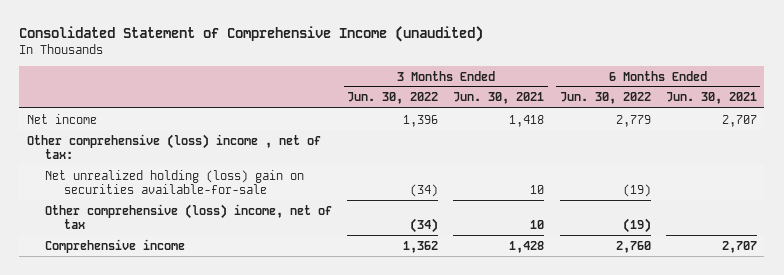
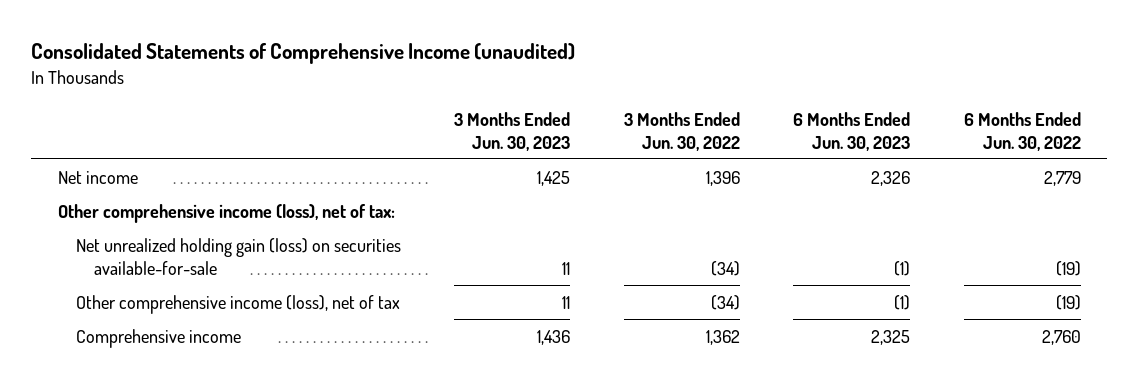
- Consolidated Statement of Comprehensive Income (unaudited)
+ Consolidated Statements of Comprehensive Income (unaudited)
- | 3 Months Ended Jun. 30, 2022 | 3 Months Ended Jun. 30, 2021 | 6 Months Ended Jun. 30, 2022 | 6 Months Ended Jun. 30, 2021
+ | 3 Months Ended Jun. 30, 2023 | 3 Months Ended Jun. 30, 2022 | 6 Months Ended Jun. 30, 2023 | 6 Months Ended Jun. 30, 2022
- Other comprehensive (loss) income , net of tax:
- Net unrealized holding (loss) gain on securities available-for-sale | (34) | 10 | (19) |
- Other comprehensive (loss) income, net of tax | (34) | 10 | (19) |
+ Other comprehensive income (loss), net of tax:
+ Net unrealized holding gain (loss) on securities available-for-sale | 11 | (34) | (1) | (19)
+ Other comprehensive income (loss), net of tax | 11 | (34) | (1) | (19)

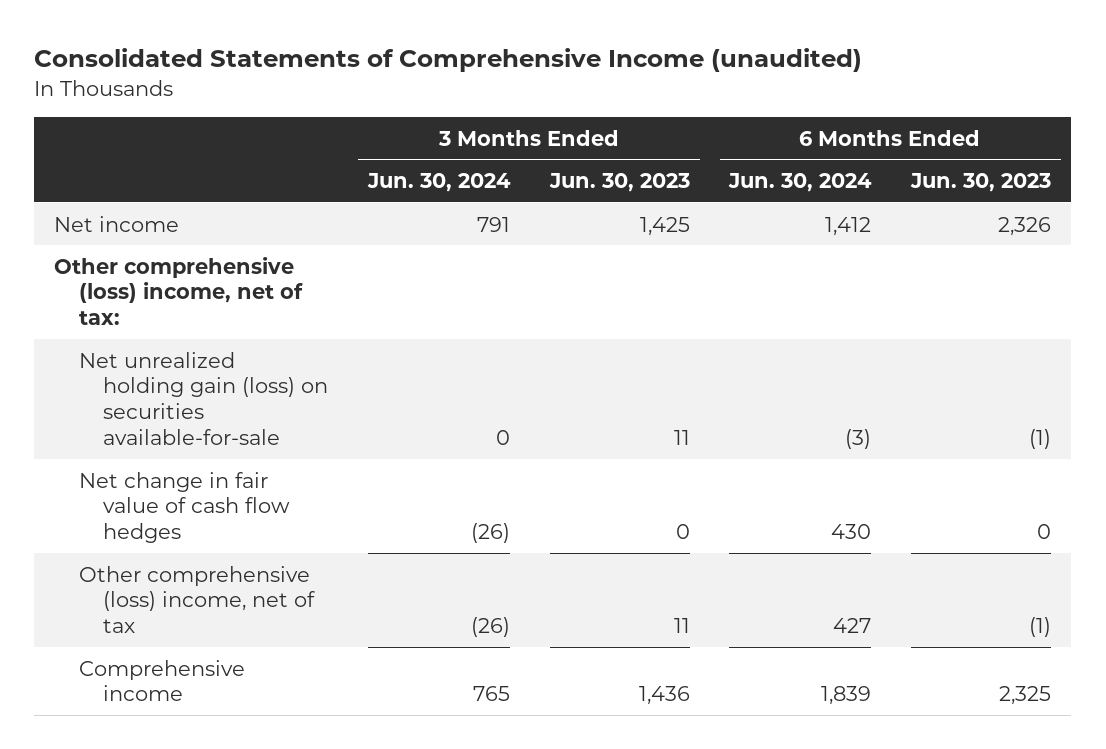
- | 3 Months Ended Jun. 30, 2023 | 3 Months Ended Jun. 30, 2022 | 6 Months Ended Jun. 30, 2023 | 6 Months Ended Jun. 30, 2022
+ | 3 Months Ended Jun. 30, 2024 | 3 Months Ended Jun. 30, 2023 | 6 Months Ended Jun. 30, 2024 | 6 Months Ended Jun. 30, 2023
- Other comprehensive income (loss), net of tax:
+ Other comprehensive (loss) income, net of tax:
- Other comprehensive income (loss), net of tax | 11 | (34) | (1) | (19)
+ Net change in fair value of cash flow hedges | (26) | 0 | 430 | 0
+ Other comprehensive (loss) income, net of tax | (26) | 11 | 427 | (1)

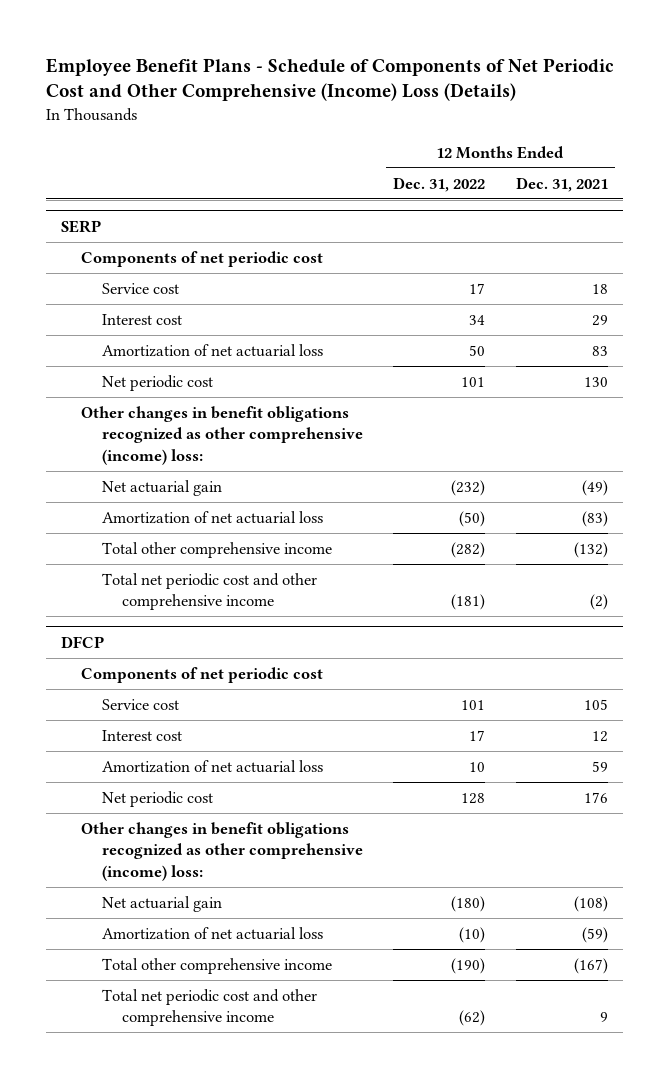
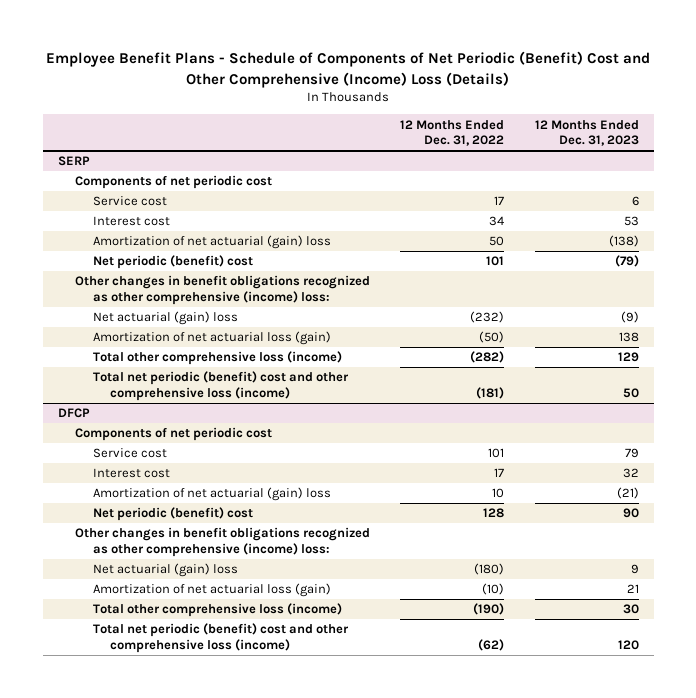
- Employee Benefit Plans - Schedule of Components of Net Periodic Cost and Other Comprehensive (Income) Loss (Details)
+ Employee Benefit Plans - Schedule of Components of Net Periodic (Benefit) Cost and Other Comprehensive (Income) Loss (Details)
- | 12 Months Ended Dec. 31, 2022 | 12 Months Ended Dec. 31, 2021
+ | 12 Months Ended Dec. 31, 2022 | 12 Months Ended Dec. 31, 2023
@ SERP
- Amortization of net actuarial loss | 50 | 83
- Net periodic cost | 101 | 130
+ Amortization of net actuarial (gain) loss | 50 | (138)
+ Net periodic (benefit) cost | 101 | (79)
- Net actuarial gain | (232) | (49)
- Amortization of net actuarial loss | (50) | (83)
- Total other comprehensive income | (282) | (132)
- Total net periodic cost and other comprehensive income | (181) | (2)
+ Net actuarial (gain) loss | (232) | (9)
+ Amortization of net actuarial loss (gain) | (50) | 138
+ Total other comprehensive loss (income) | (282) | 129
+ Total net periodic (benefit) cost and other comprehensive loss (income) | (181) | 50
@ DFCP
- Amortization of net actuarial loss | 10 | 59
- Net periodic cost | 128 | 176
+ Amortization of net actuarial (gain) loss | 10 | (21)
+ Net periodic (benefit) cost | 128 | 90
- Net actuarial gain | (180) | (108)
- Amortization of net actuarial loss | (10) | (59)
- Total other comprehensive income | (190) | (167)
- Total net periodic cost and other comprehensive income | (62) | 9
+ Net actuarial (gain) loss | (180) | 9
+ Amortization of net actuarial loss (gain) | (10) | 21
+ Total other comprehensive loss (income) | (190) | 30
+ Total net periodic (benefit) cost and other comprehensive loss (income) | (62) | 120

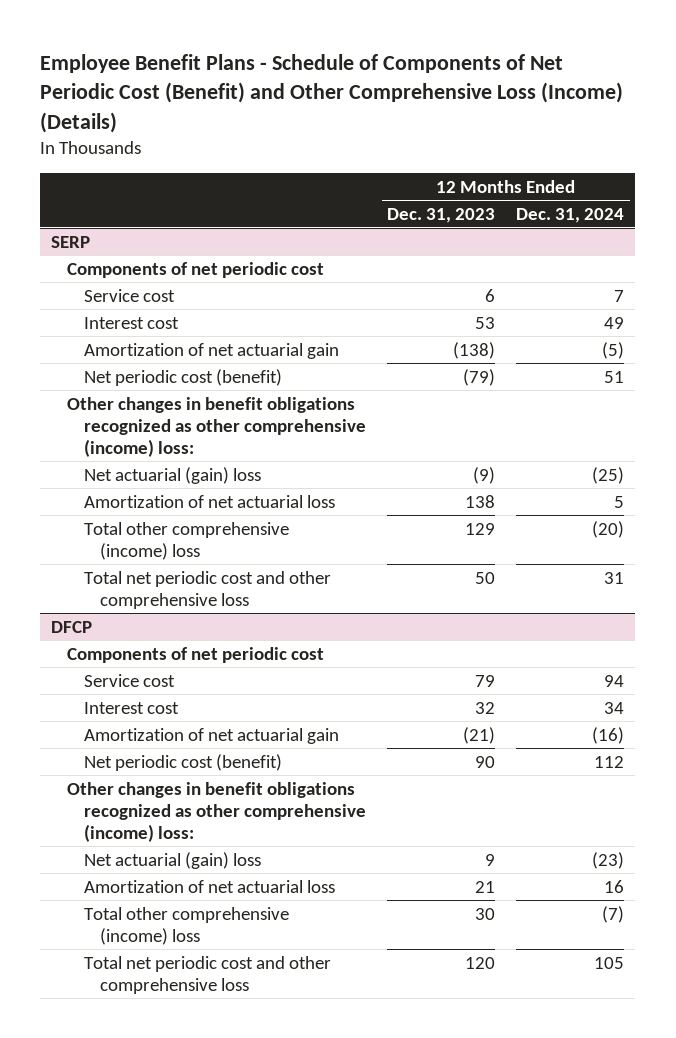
- Employee Benefit Plans - Schedule of Components of Net Periodic (Benefit) Cost and Other Comprehensive (Income) Loss (Details)
+ Employee Benefit Plans - Schedule of Components of Net Periodic Cost (Benefit) and Other Comprehensive Loss (Income) (Details)
- | 12 Months Ended Dec. 31, 2022 | 12 Months Ended Dec. 31, 2023
+ | 12 Months Ended Dec. 31, 2023 | 12 Months Ended Dec. 31, 2024
@ SERP
- Amortization of net actuarial (gain) loss | 50 | (138)
- Net periodic (benefit) cost | 101 | (79)
+ Amortization of net actuarial gain | (138) | (5)
+ Net periodic cost (benefit) | (79) | 51
- Amortization of net actuarial loss (gain) | (50) | 138
- Total other comprehensive loss (income) | (282) | 129
- Total net periodic (benefit) cost and other comprehensive loss (income) | (181) | 50
+ Amortization of net actuarial loss | 138 | 5
+ Total other comprehensive (income) loss | 129 | (20)
+ Total net periodic cost and other comprehensive loss | 50 | 31
@ DFCP
- Amortization of net actuarial (gain) loss | 10 | (21)
- Net periodic (benefit) cost | 128 | 90
+ Amortization of net actuarial gain | (21) | (16)
+ Net periodic cost (benefit) | 90 | 112
- Amortization of net actuarial loss (gain) | (10) | 21
- Total other comprehensive loss (income) | (190) | 30
- Total net periodic (benefit) cost and other comprehensive loss (income) | (62) | 120
+ Amortization of net actuarial loss | 21 | 16
+ Total other comprehensive (income) loss | 30 | (7)
+ Total net periodic cost and other comprehensive loss | 120 | 105

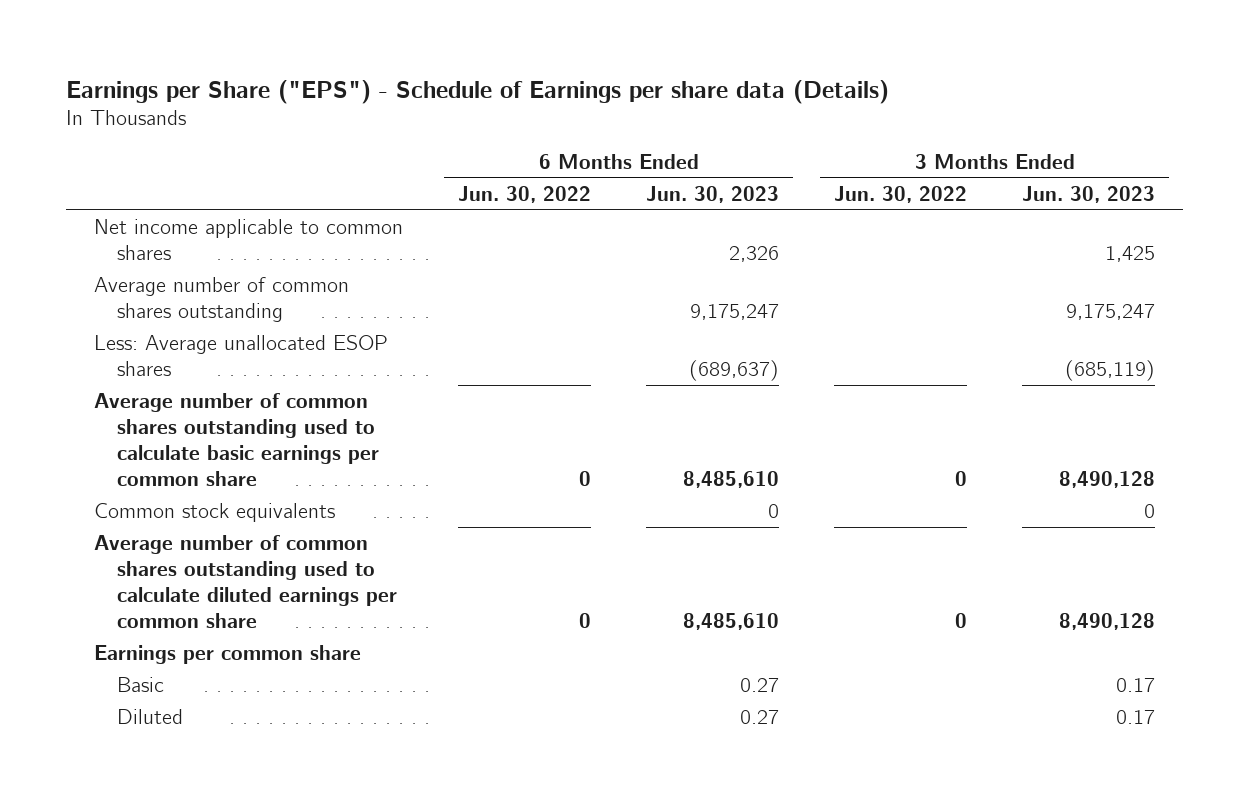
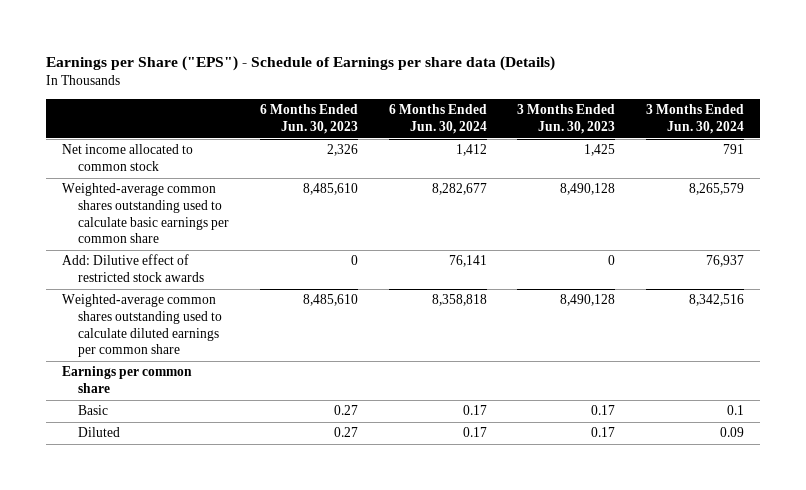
- | 6 Months Ended Jun. 30, 2022 | 6 Months Ended Jun. 30, 2023 | 3 Months Ended Jun. 30, 2022 | 3 Months Ended Jun. 30, 2023
+ | 6 Months Ended Jun. 30, 2023 | 6 Months Ended Jun. 30, 2024 | 3 Months Ended Jun. 30, 2023 | 3 Months Ended Jun. 30, 2024
- Net income applicable to common shares | | 2,326 | | 1,425
- Average number of common shares outstanding | | 9,175,247 | | 9,175,247
- Less: Average unallocated ESOP shares | | (689,637) | | (685,119)
- Average number of common shares outstanding used to calculate basic earnings per common share | 0 | 8,485,610 | 0 | 8,490,128
- Common stock equivalents | | 0 | | 0
- Average number of common shares outstanding used to calculate diluted earnings per common share | 0 | 8,485,610 | 0 | 8,490,128
+ Net income allocated to common stock | 2,326 | 1,412 | 1,425 | 791
+ Weighted-average common shares outstanding used to calculate basic earnings per common share | 8,485,610 | 8,282,677 | 8,490,128 | 8,265,579
+ Add: Dilutive effect of restricted stock awards | 0 | 76,141 | 0 | 76,937
+ Weighted-average common shares outstanding used to calculate diluted earnings per common share | 8,485,610 | 8,358,818 | 8,490,128 | 8,342,516

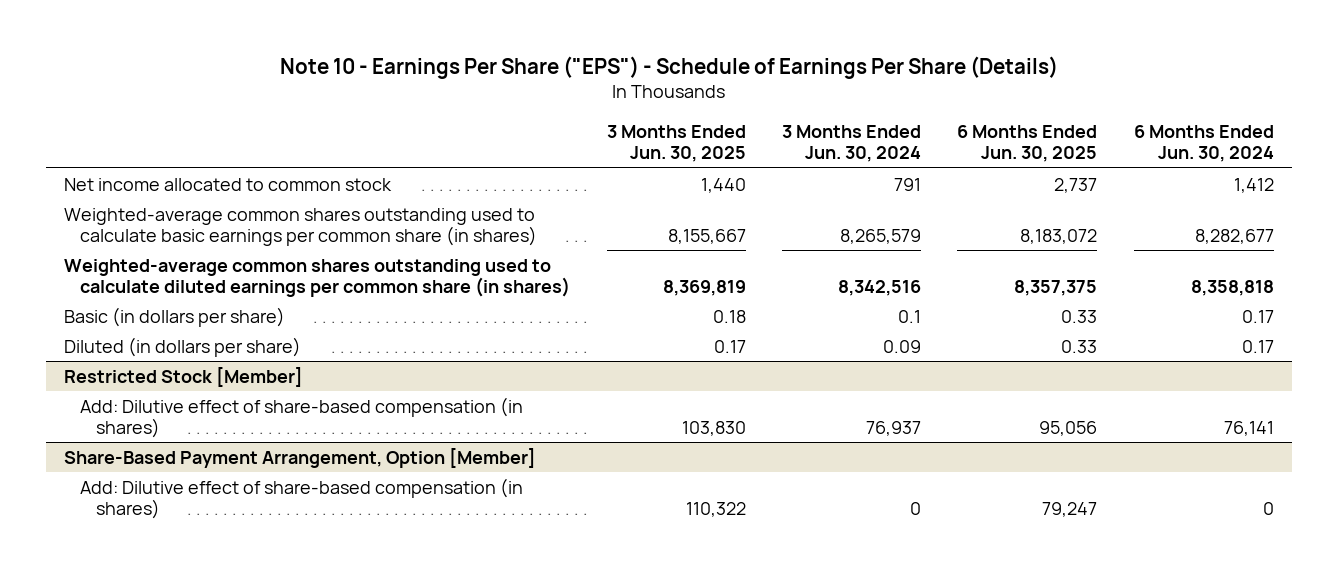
- Earnings per Share ("EPS") - Schedule of Earnings per share data (Details)
+ Note 10 - Earnings Per Share ("EPS") - Schedule of Earnings Per Share (Details)
- | 6 Months Ended Jun. 30, 2023 | 6 Months Ended Jun. 30, 2024 | 3 Months Ended Jun. 30, 2023 | 3 Months Ended Jun. 30, 2024
+ | 3 Months Ended Jun. 30, 2025 | 3 Months Ended Jun. 30, 2024 | 6 Months Ended Jun. 30, 2025 | 6 Months Ended Jun. 30, 2024
- Weighted-average common shares outstanding used to calculate basic earnings per common share | 8,485,610 | 8,282,677 | 8,490,128 | 8,265,579
- Add: Dilutive effect of restricted stock awards | 0 | 76,141 | 0 | 76,937
- Weighted-average common shares outstanding used to calculate diluted earnings per common share | 8,485,610 | 8,358,818 | 8,490,128 | 8,342,516
- Earnings per common share
- Basic | 0.27 | 0.17 | 0.17 | 0.1
- Diluted | 0.27 | 0.17 | 0.17 | 0.09
+ Weighted-average common shares outstanding used to calculate basic earnings per common share (in shares) | 8,155,667 | 8,265,579 | 8,183,072 | 8,282,677
+ Weighted-average common shares outstanding used to calculate diluted earnings per common share (in shares) | 8,369,819 | 8,342,516 | 8,357,375 | 8,358,818
+ Basic (in dollars per share) | 0.18 | 0.1 | 0.33 | 0.17
+ Diluted (in dollars per share) | 0.17 | 0.09 | 0.33 | 0.17
+ Restricted Stock [Member]
+ Add: Dilutive effect of share-based compensation (in shares) | 103,830 | 76,937 | 95,056 | 76,141
+ Share-Based Payment Arrangement, Option [Member]
+ Add: Dilutive effect of share-based compensation (in shares) | 110,322 | 0 | 79,247 | 0

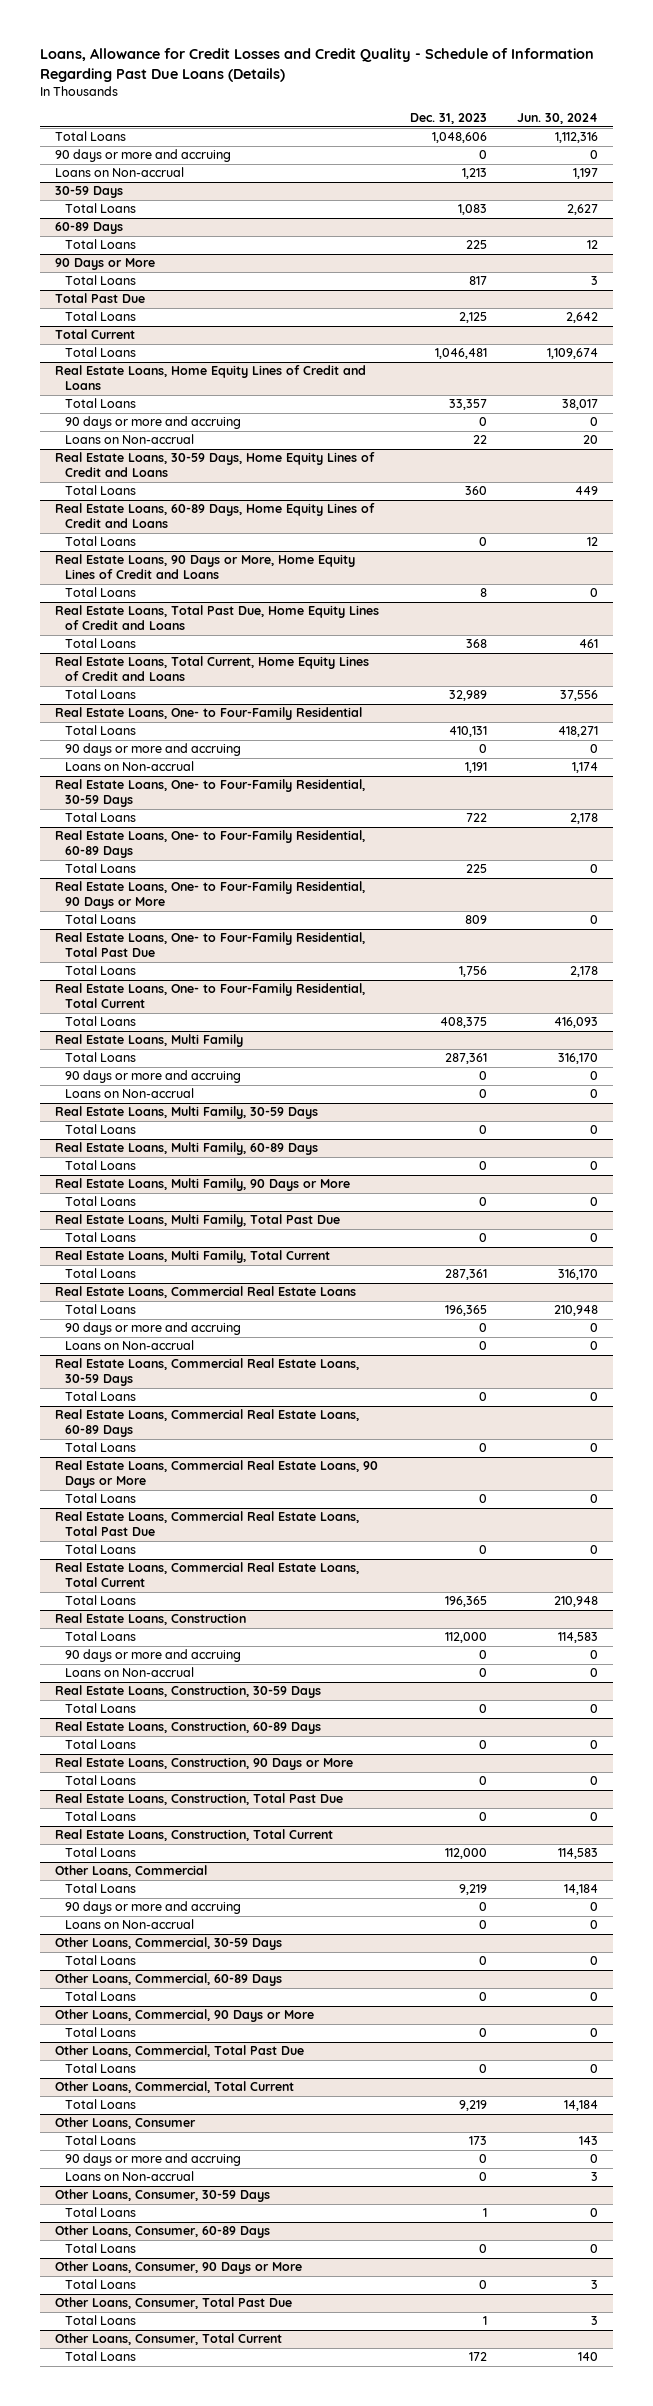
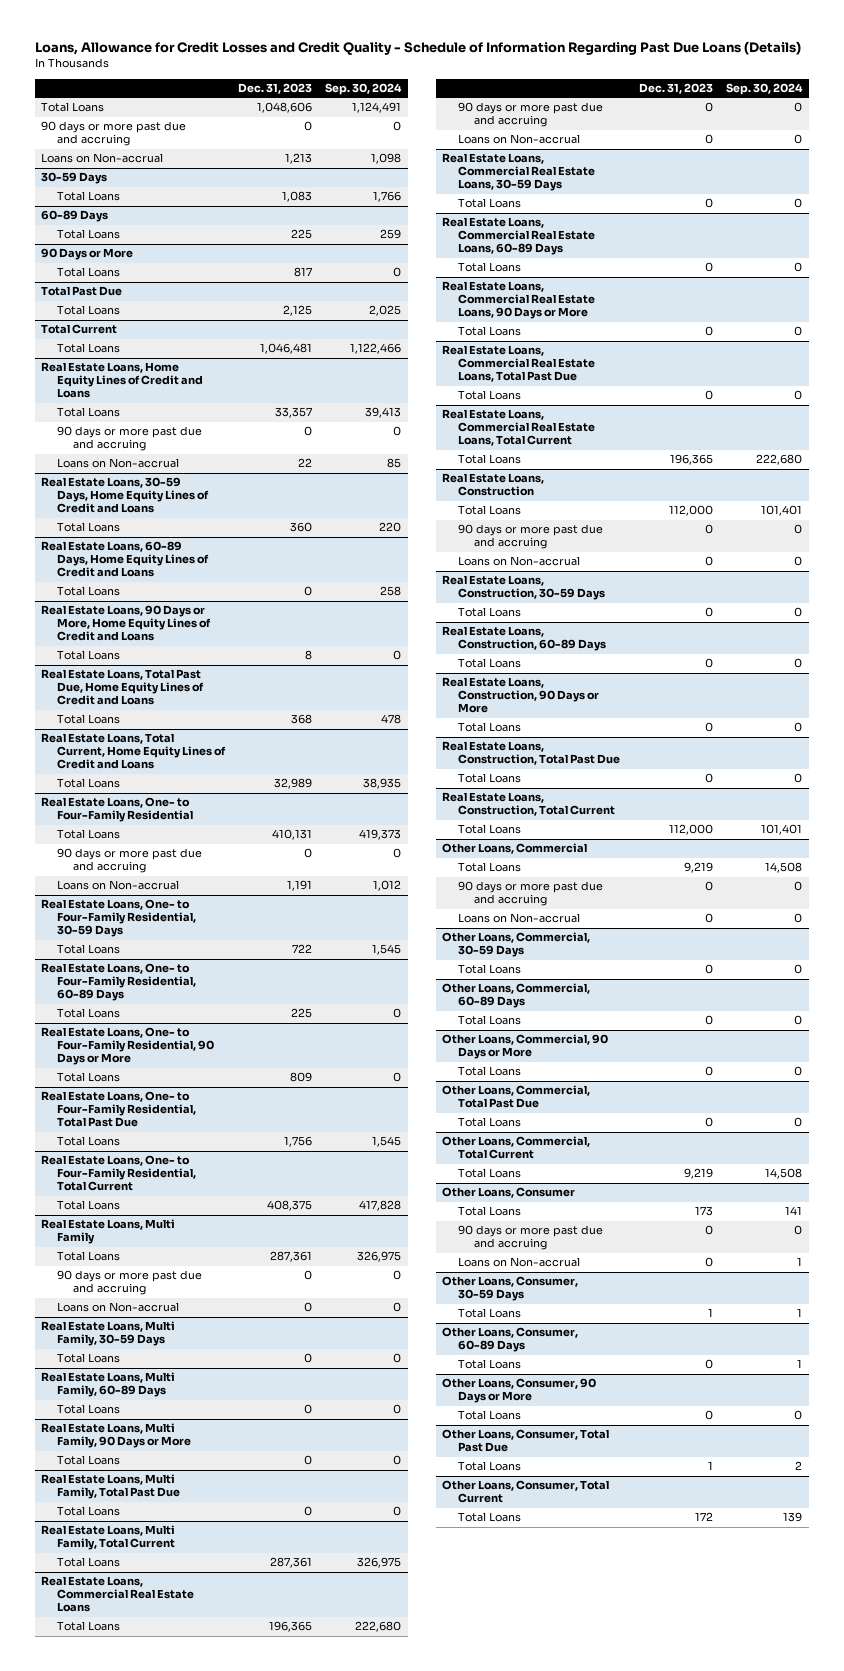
- | Dec. 31, 2023 | Jun. 30, 2024
+ | Dec. 31, 2023 | Sep. 30, 2024
- 90 days or more and accruing | 0 | 0
+ 90 days or more past due and accruing | 0 | 0
@ Real Estate Loans, Home Equity Lines of Credit and Loans
- 90 days or more and accruing | 0 | 0
+ 90 days or more past due and accruing | 0 | 0
@ Real Estate Loans, One- to Four-Family Residential
- 90 days or more and accruing | 0 | 0
+ 90 days or more past due and accruing | 0 | 0
@ Real Estate Loans, Multi Family
- 90 days or more and accruing | 0 | 0
+ 90 days or more past due and accruing | 0 | 0
@ Real Estate Loans, Commercial Real Estate Loans
- 90 days or more and accruing | 0 | 0
+ 90 days or more past due and accruing | 0 | 0
@ Real Estate Loans, Construction
- 90 days or more and accruing | 0 | 0
+ 90 days or more past due and accruing | 0 | 0
@ Other Loans, Commercial
- 90 days or more and accruing | 0 | 0
+ 90 days or more past due and accruing | 0 | 0
@ Other Loans, Consumer
- 90 days or more and accruing | 0 | 0
+ 90 days or more past due and accruing | 0 | 0

